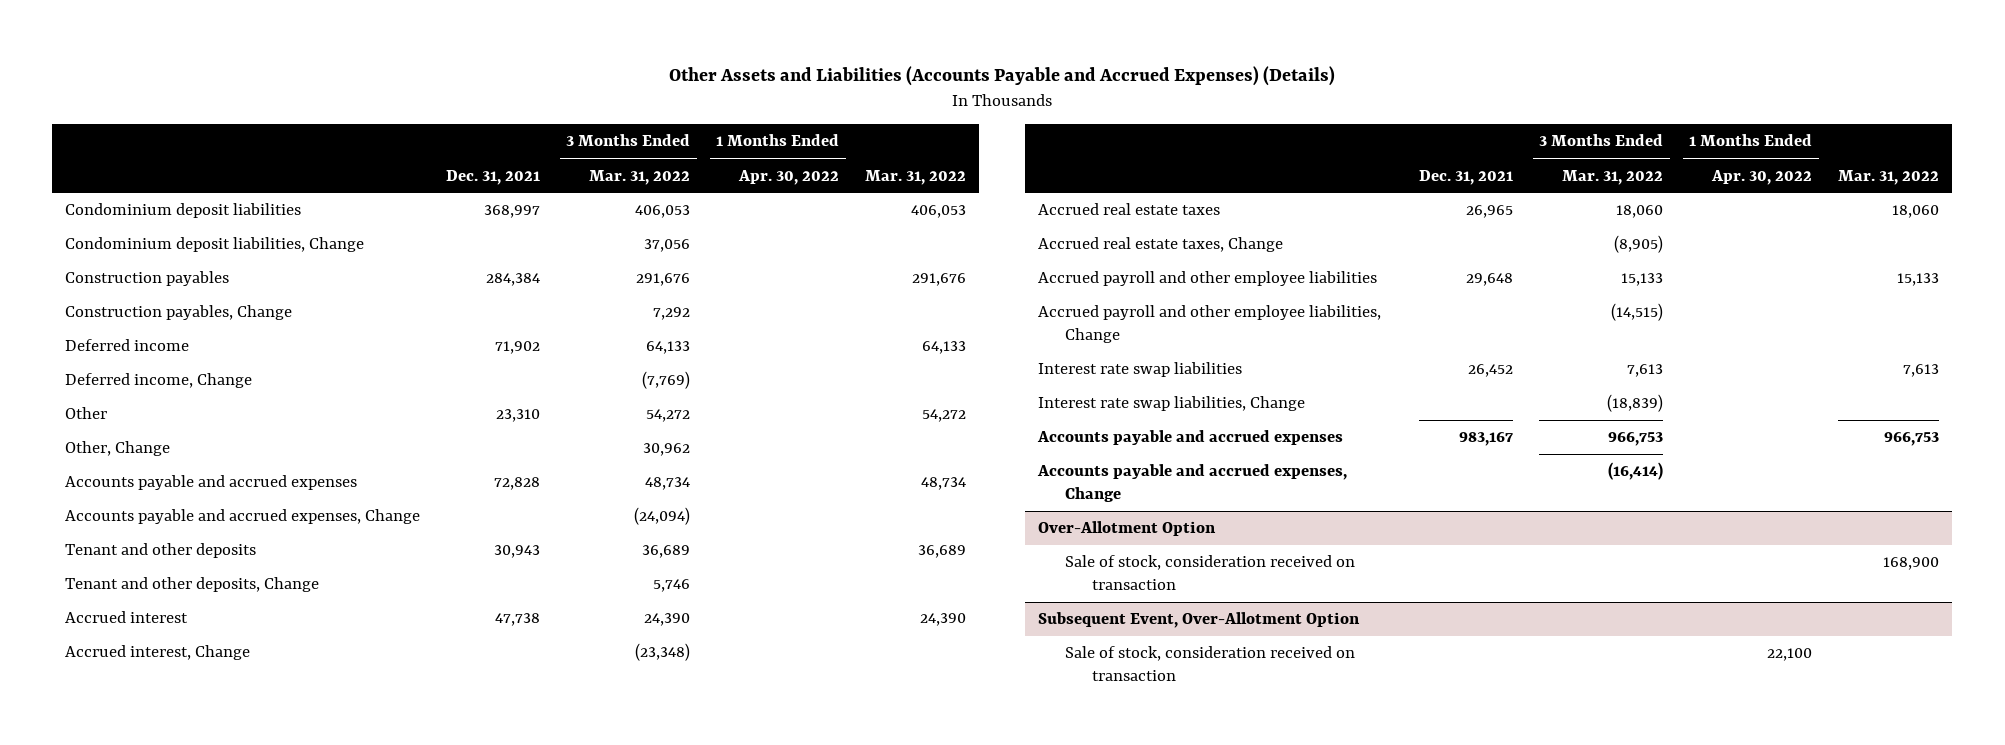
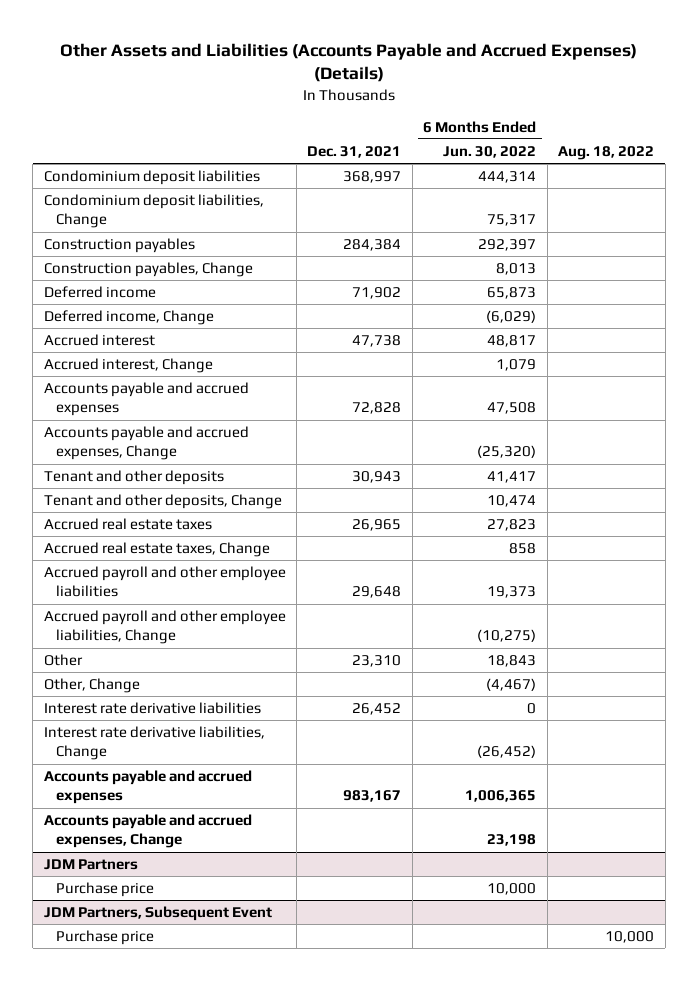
- | Dec. 31, 2021 | 3 Months Ended Mar. 31, 2022 | 1 Months Ended Apr. 30, 2022 | Mar. 31, 2022
+ | Dec. 31, 2021 | 6 Months Ended Jun. 30, 2022 | Aug. 18, 2022
moved up: Accrued interest | 47,738 | 48,817 |
moved up: Accrued interest, Change | | 1,079 |
- Interest rate swap liabilities | 26,452 | 7,613 | | 7,613
- Interest rate swap liabilities, Change | | (18,839) | |
moved down: Other | 23,310 | 18,843 |
moved down: Other, Change | | (4,467) |
+ Interest rate derivative liabilities | 26,452 | 0 |
+ Interest rate derivative liabilities, Change | | (26,452) |
- Over-Allotment Option
- Sale of stock, consideration received on transaction | | | | 168,900
- Subsequent Event, Over-Allotment Option
- Sale of stock, consideration received on transaction | | | 22,100 |
+ JDM Partners
+ Purchase price | | 10,000 |
+ JDM Partners, Subsequent Event
+ Purchase price | | | 10,000

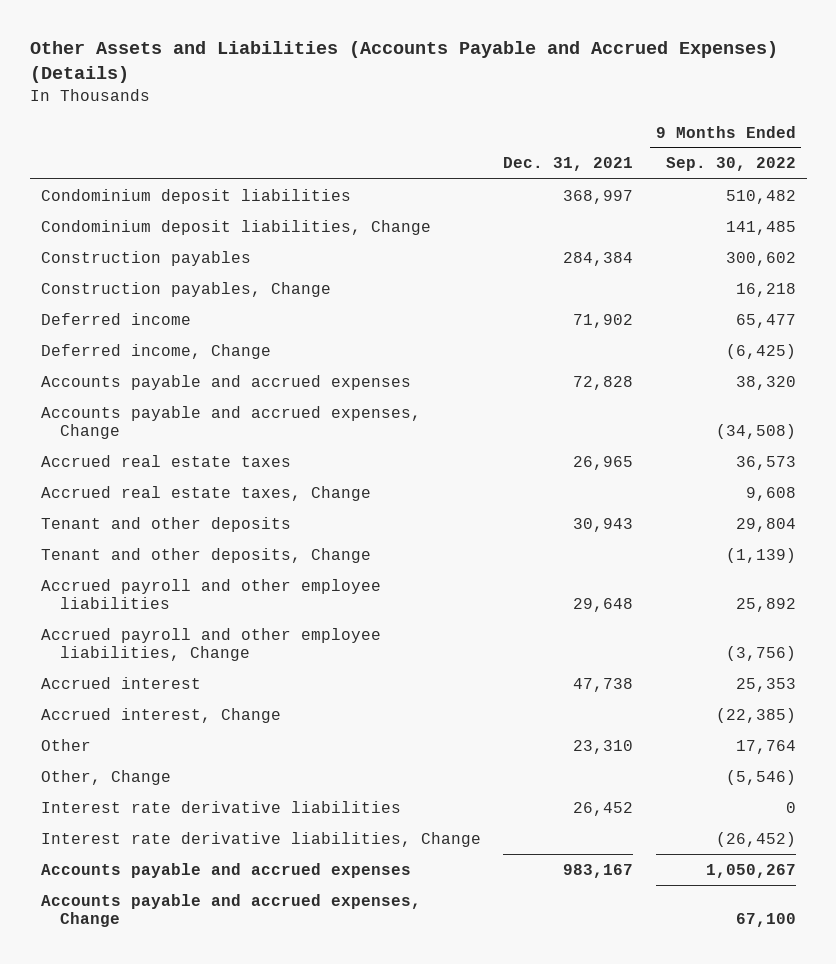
- | Dec. 31, 2021 | 6 Months Ended Jun. 30, 2022 | Aug. 18, 2022
+ | Dec. 31, 2021 | 9 Months Ended Sep. 30, 2022
moved down: Tenant and other deposits | 30,943 | 29,804
moved down: Tenant and other deposits, Change | | (1,139)
moved down: Accrued interest | 47,738 | 25,353
moved down: Accrued interest, Change | | (22,385)
- JDM Partners
- Purchase price | | 10,000 |
- JDM Partners, Subsequent Event
- Purchase price | | | 10,000

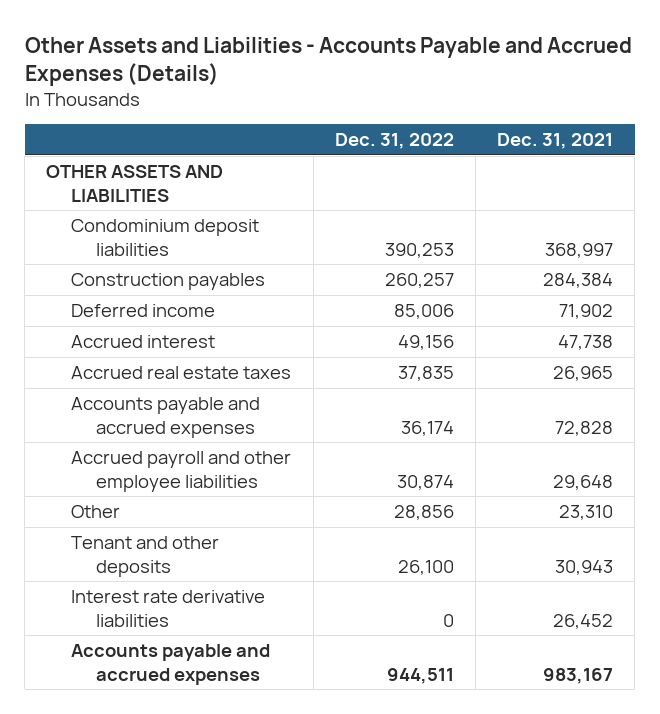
- Other Assets and Liabilities (Accounts Payable and Accrued Expenses) (Details)
+ Other Assets and Liabilities - Accounts Payable and Accrued Expenses (Details)
- | Dec. 31, 2021 | 9 Months Ended Sep. 30, 2022
+ | Dec. 31, 2022 | Dec. 31, 2021
+ OTHER ASSETS AND LIABILITIES
- Condominium deposit liabilities, Change | | 141,485
- Construction payables, Change | | 16,218
- Deferred income, Change | | (6,425)
- Accounts payable and accrued expenses, Change | | (34,508)
moved up: Accrued interest | 49,156 | 47,738
- Accrued real estate taxes, Change | | 9,608
- Tenant and other deposits, Change | | (1,139)
moved down: Accounts payable and accrued expenses | 36,174 | 72,828
- Accrued payroll and other employee liabilities, Change | | (3,756)
- Accrued interest, Change | | (22,385)
- Other, Change | | (5,546)
moved down: Tenant and other deposits | 26,100 | 30,943
- Interest rate derivative liabilities, Change | | (26,452)
- Accounts payable and accrued expenses, Change | | 67,100

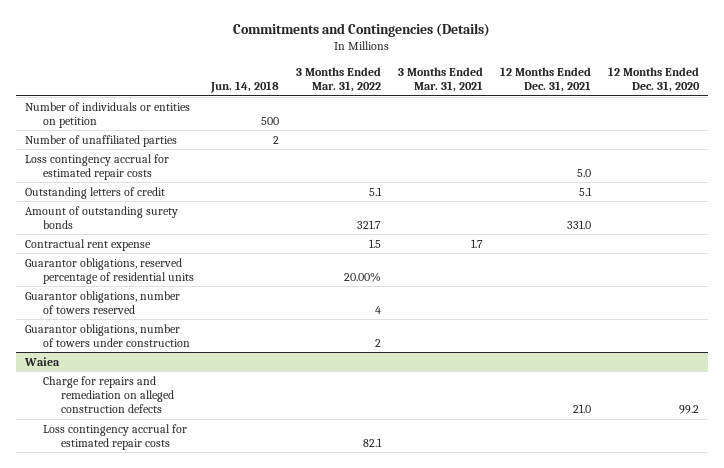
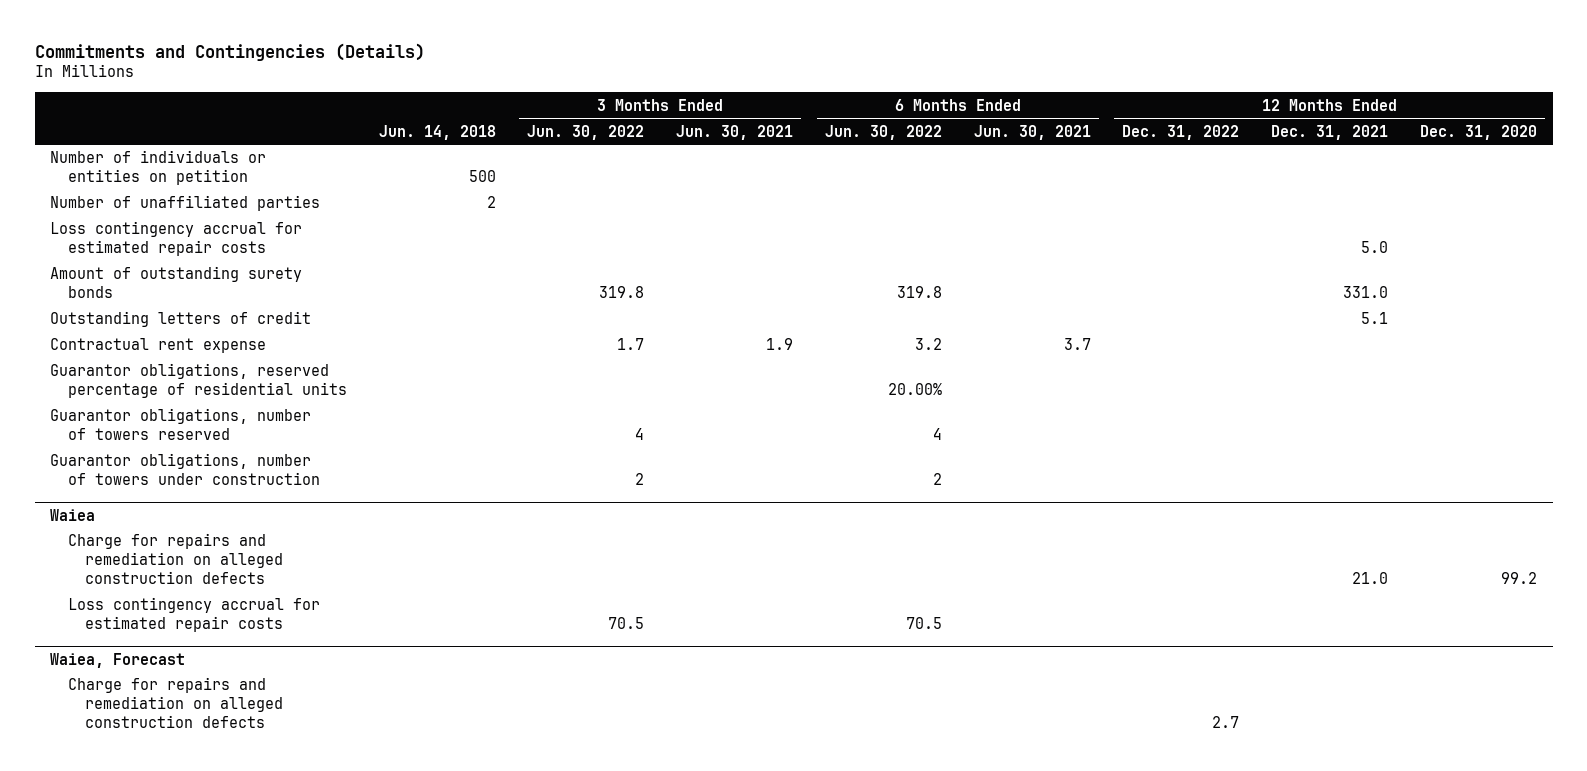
- | Jun. 14, 2018 | 3 Months Ended Mar. 31, 2022 | 3 Months Ended Mar. 31, 2021 | 12 Months Ended Dec. 31, 2021 | 12 Months Ended Dec. 31, 2020
+ | Jun. 14, 2018 | 3 Months Ended Jun. 30, 2022 | 3 Months Ended Jun. 30, 2021 | 6 Months Ended Jun. 30, 2022 | 6 Months Ended Jun. 30, 2021 | 12 Months Ended Dec. 31, 2022 | 12 Months Ended Dec. 31, 2021 | 12 Months Ended Dec. 31, 2020
moved down: Outstanding letters of credit | | | | | | | 5.1 |
+ Waiea, Forecast
+ Charge for repairs and remediation on alleged construction defects | | | | | | 2.7 | |

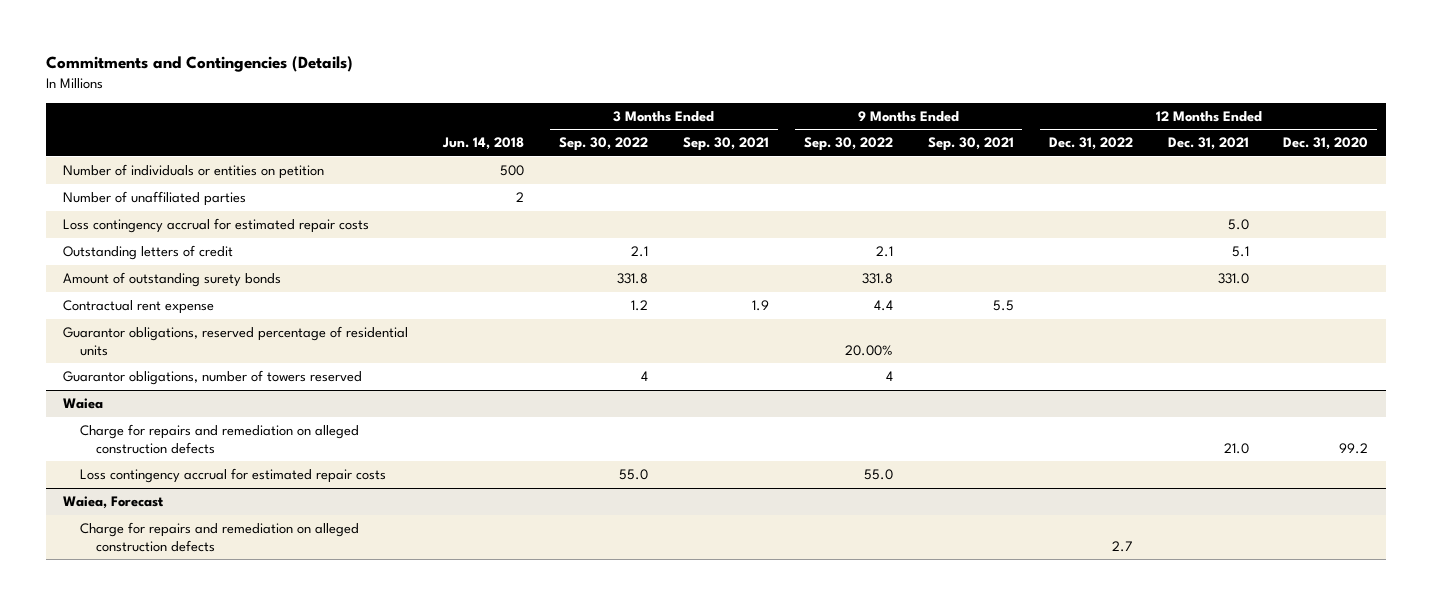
- | Jun. 14, 2018 | 3 Months Ended Jun. 30, 2022 | 3 Months Ended Jun. 30, 2021 | 6 Months Ended Jun. 30, 2022 | 6 Months Ended Jun. 30, 2021 | 12 Months Ended Dec. 31, 2022 | 12 Months Ended Dec. 31, 2021 | 12 Months Ended Dec. 31, 2020
+ | Jun. 14, 2018 | 3 Months Ended Sep. 30, 2022 | 3 Months Ended Sep. 30, 2021 | 9 Months Ended Sep. 30, 2022 | 9 Months Ended Sep. 30, 2021 | 12 Months Ended Dec. 31, 2022 | 12 Months Ended Dec. 31, 2021 | 12 Months Ended Dec. 31, 2020
moved down: Amount of outstanding surety bonds | | 331.8 | | 331.8 | | | 331.0 |
- Guarantor obligations, number of towers under construction | | 2 | | 2 | | | |

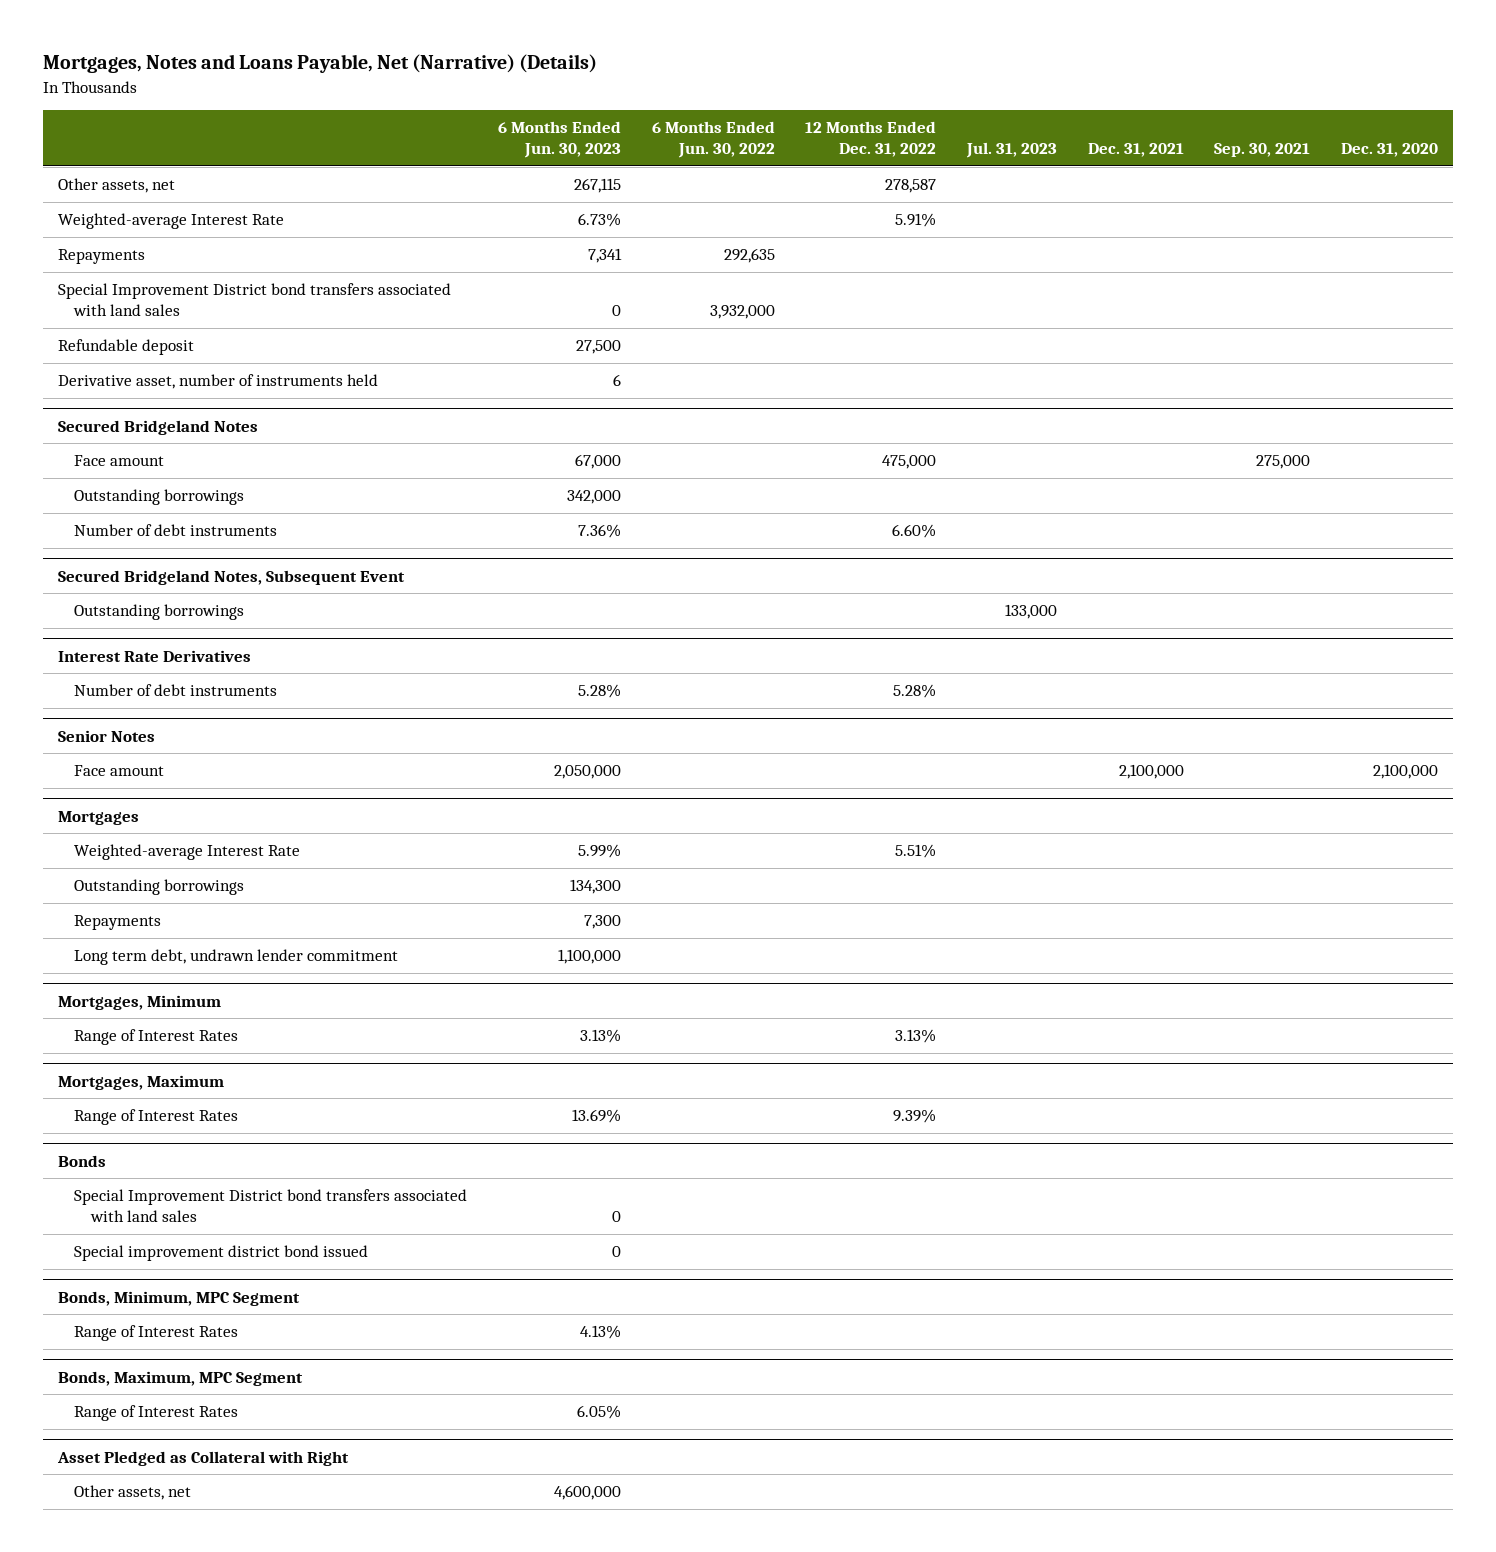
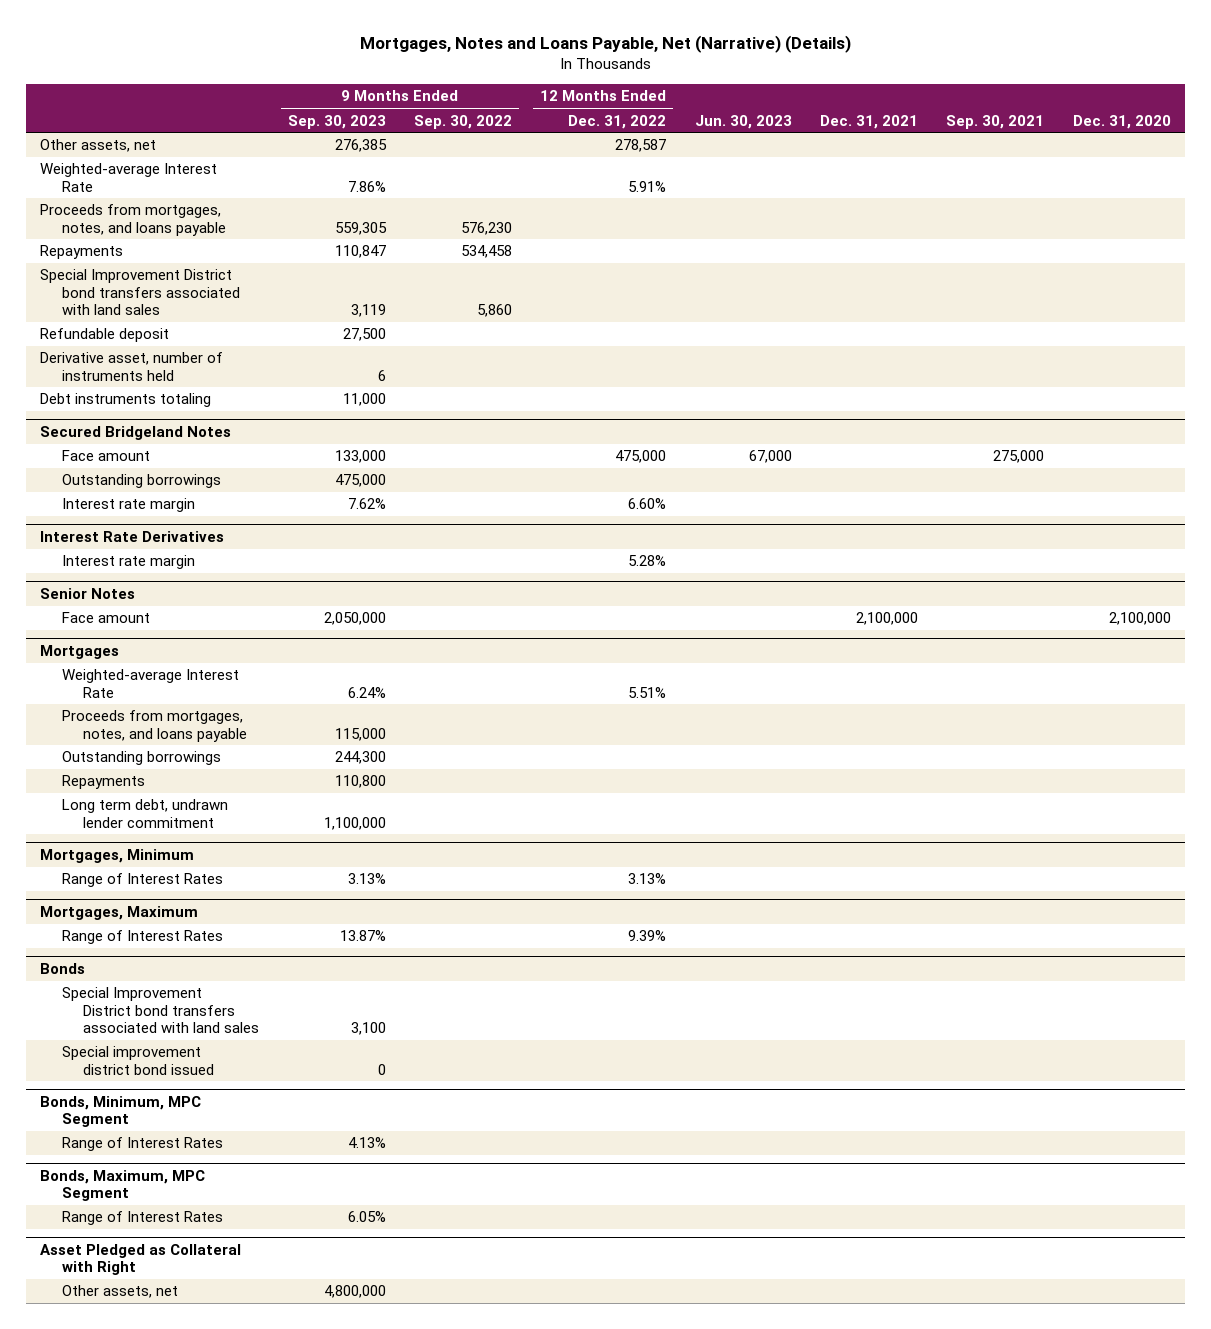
- | 6 Months Ended Jun. 30, 2023 | 6 Months Ended Jun. 30, 2022 | 12 Months Ended Dec. 31, 2022 | Jul. 31, 2023 | Dec. 31, 2021 | Sep. 30, 2021 | Dec. 31, 2020
+ | 9 Months Ended Sep. 30, 2023 | 9 Months Ended Sep. 30, 2022 | 12 Months Ended Dec. 31, 2022 | Jun. 30, 2023 | Dec. 31, 2021 | Sep. 30, 2021 | Dec. 31, 2020
+ Proceeds from mortgages, notes, and loans payable | 559,305 | 576,230 | | | | |
+ Debt instruments totaling | 11,000 | | | | | |
@ Secured Bridgeland Notes
- Number of debt instruments | 7.36% | | 6.60% | | | |
- Secured Bridgeland Notes, Subsequent Event
- Outstanding borrowings | | | | 133,000 | | |
@ Secured Bridgeland Notes
+ Interest rate margin | 7.62% | | 6.60% | | | |
@ Interest Rate Derivatives
- Number of debt instruments | 5.28% | | 5.28% | | | |
+ Interest rate margin | | | 5.28% | | | |
@ Mortgages
+ Proceeds from mortgages, notes, and loans payable | 115,000 | | | | | |

